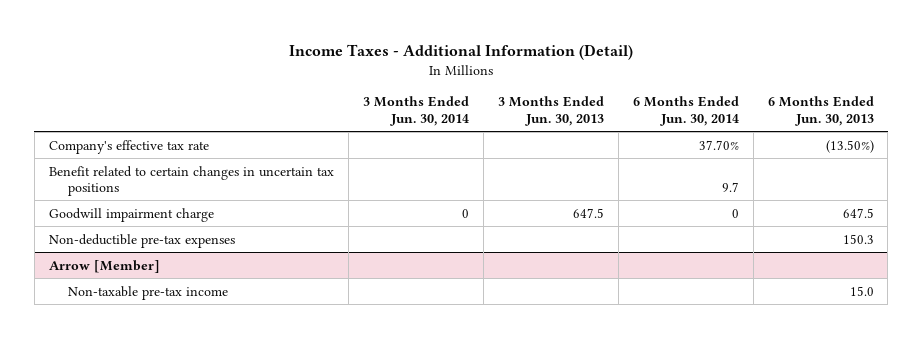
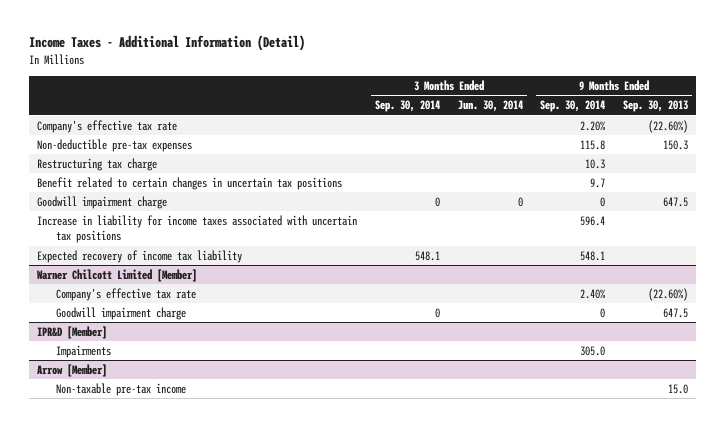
- | 3 Months Ended Jun. 30, 2014 | 3 Months Ended Jun. 30, 2013 | 6 Months Ended Jun. 30, 2014 | 6 Months Ended Jun. 30, 2013
+ | 3 Months Ended Sep. 30, 2014 | 3 Months Ended Jun. 30, 2014 | 9 Months Ended Sep. 30, 2014 | 9 Months Ended Sep. 30, 2013
moved up: Non-deductible pre-tax expenses | | | 115.8 | 150.3
+ Restructuring tax charge | | | 10.3 |
+ Increase in liability for income taxes associated with uncertain tax positions | | | 596.4 |
+ Expected recovery of income tax liability | 548.1 | | 548.1 |
+ Warner Chilcott Limited [Member]
+ Company's effective tax rate | | | 2.40% | (22.60%)
+ Goodwill impairment charge | 0 | | 0 | 647.5
+ IPR&D [Member]
+ Impairments | | | 305.0 |

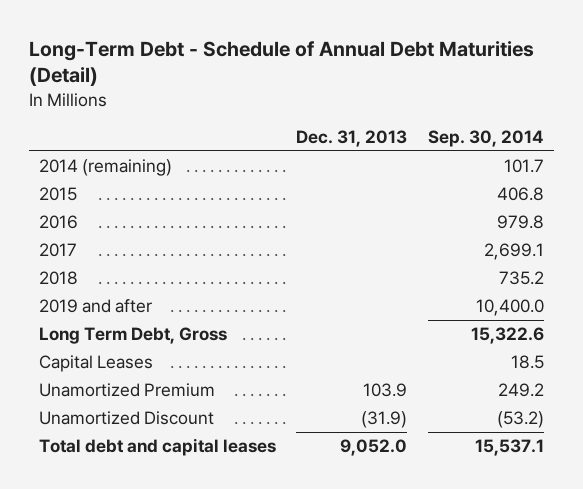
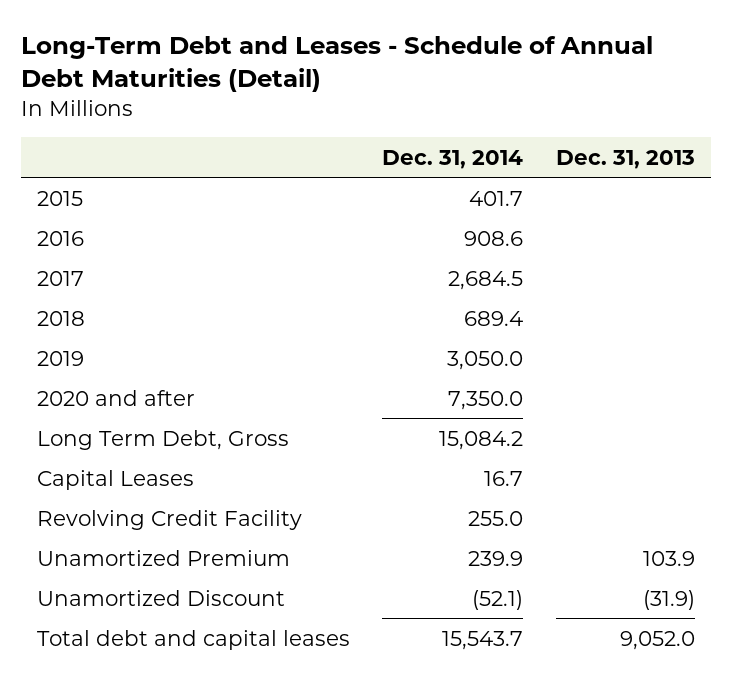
- Long-Term Debt - Schedule of Annual Debt Maturities (Detail)
+ Long-Term Debt and Leases - Schedule of Annual Debt Maturities (Detail)
- | Dec. 31, 2013 | Sep. 30, 2014
+ | Dec. 31, 2014 | Dec. 31, 2013
- 2014 (remaining) | | 101.7
- 2019 and after | | 10,400.0
+ 2019 | 3,050.0 |
+ 2020 and after | 7,350.0 |
+ Revolving Credit Facility | 255.0 |

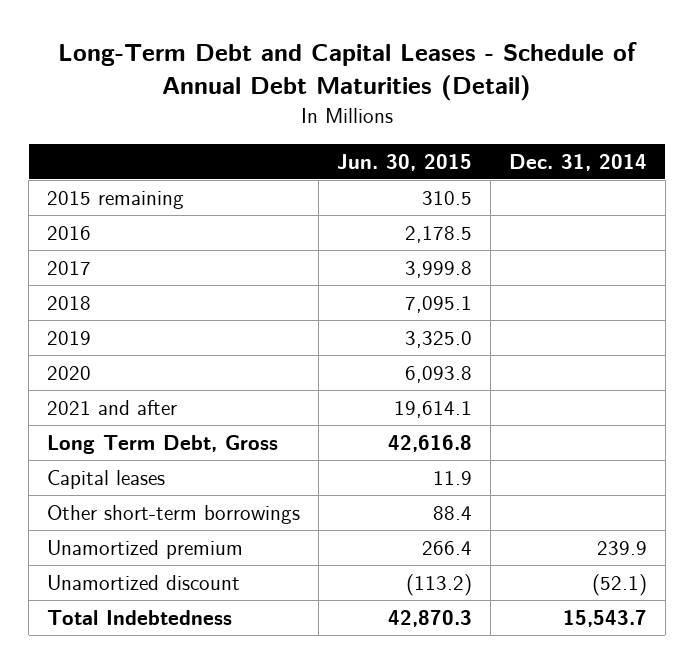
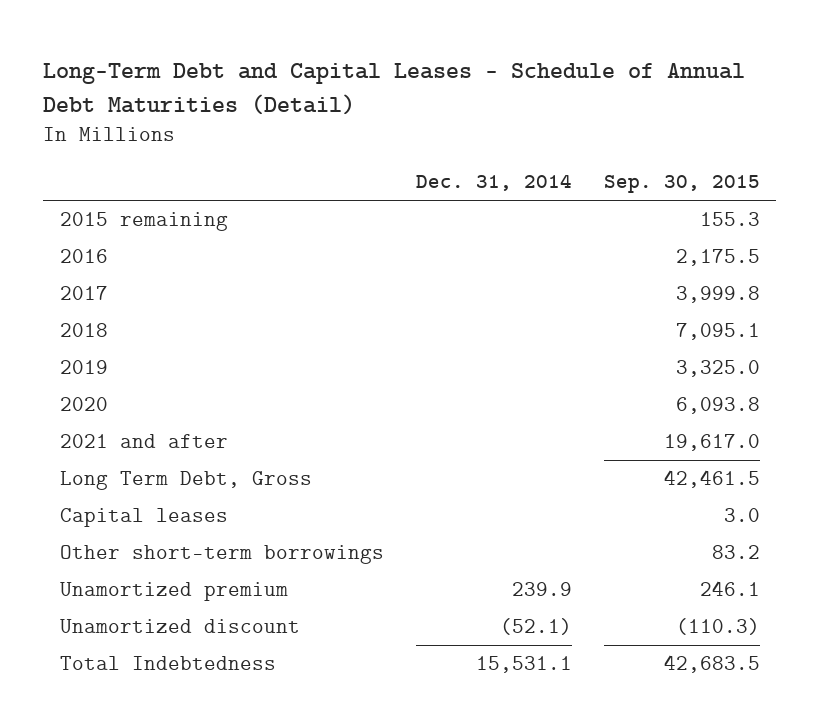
- | Jun. 30, 2015 | Dec. 31, 2014
+ | Dec. 31, 2014 | Sep. 30, 2015
- Total Indebtedness | 42,870.3 | 15,543.7
+ Total Indebtedness | 15,531.1 | 42,683.5

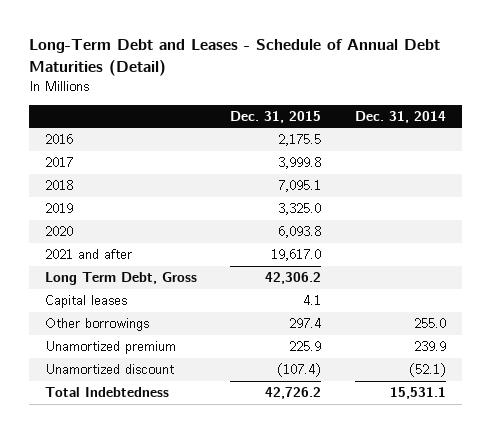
- Long-Term Debt and Capital Leases - Schedule of Annual Debt Maturities (Detail)
+ Long-Term Debt and Leases - Schedule of Annual Debt Maturities (Detail)
- | Dec. 31, 2014 | Sep. 30, 2015
+ | Dec. 31, 2015 | Dec. 31, 2014
- 2015 remaining | | 155.3
- Other short-term borrowings | | 83.2
+ Other borrowings | 297.4 | 255.0

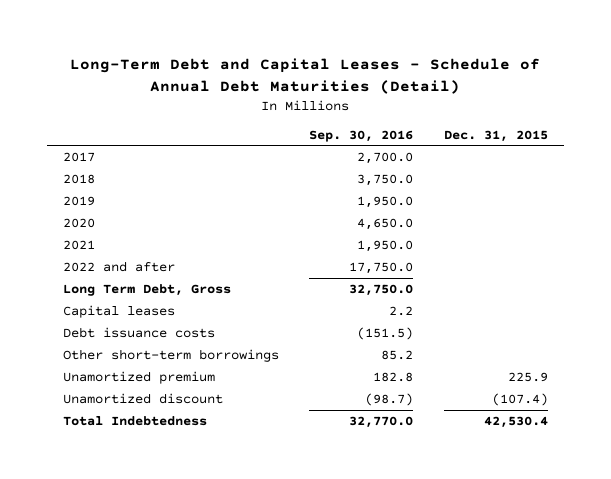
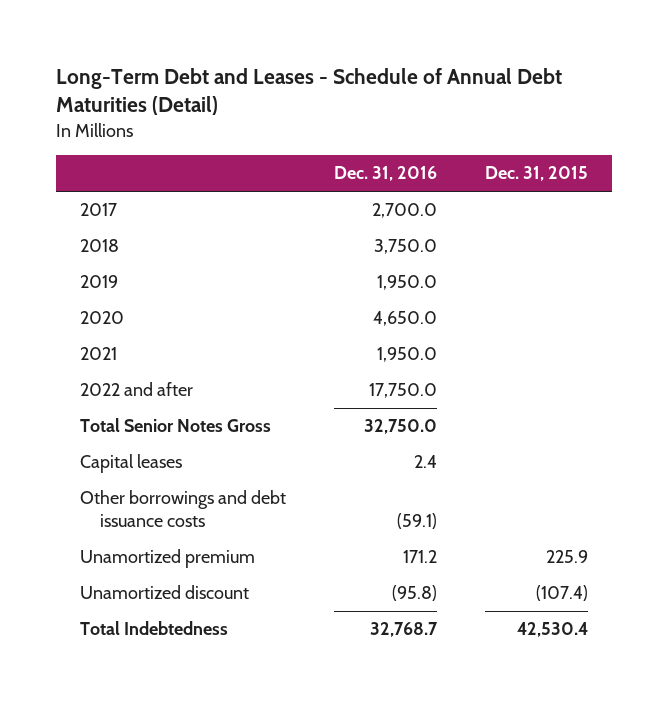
- Long-Term Debt and Capital Leases - Schedule of Annual Debt Maturities (Detail)
+ Long-Term Debt and Leases - Schedule of Annual Debt Maturities (Detail)
- | Sep. 30, 2016 | Dec. 31, 2015
+ | Dec. 31, 2016 | Dec. 31, 2015
- Long Term Debt, Gross | 32,750.0 |
+ Total Senior Notes Gross | 32,750.0 |
- Debt issuance costs | (151.5) |
- Other short-term borrowings | 85.2 |
+ Other borrowings and debt issuance costs | (59.1) |

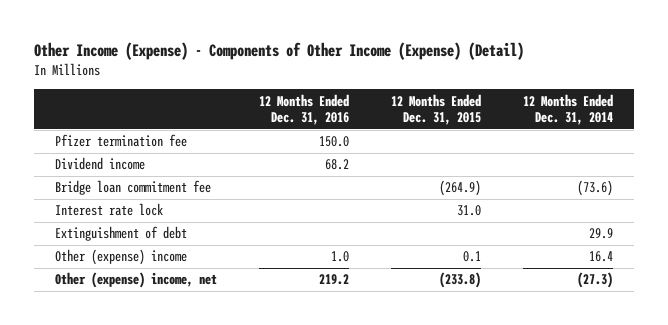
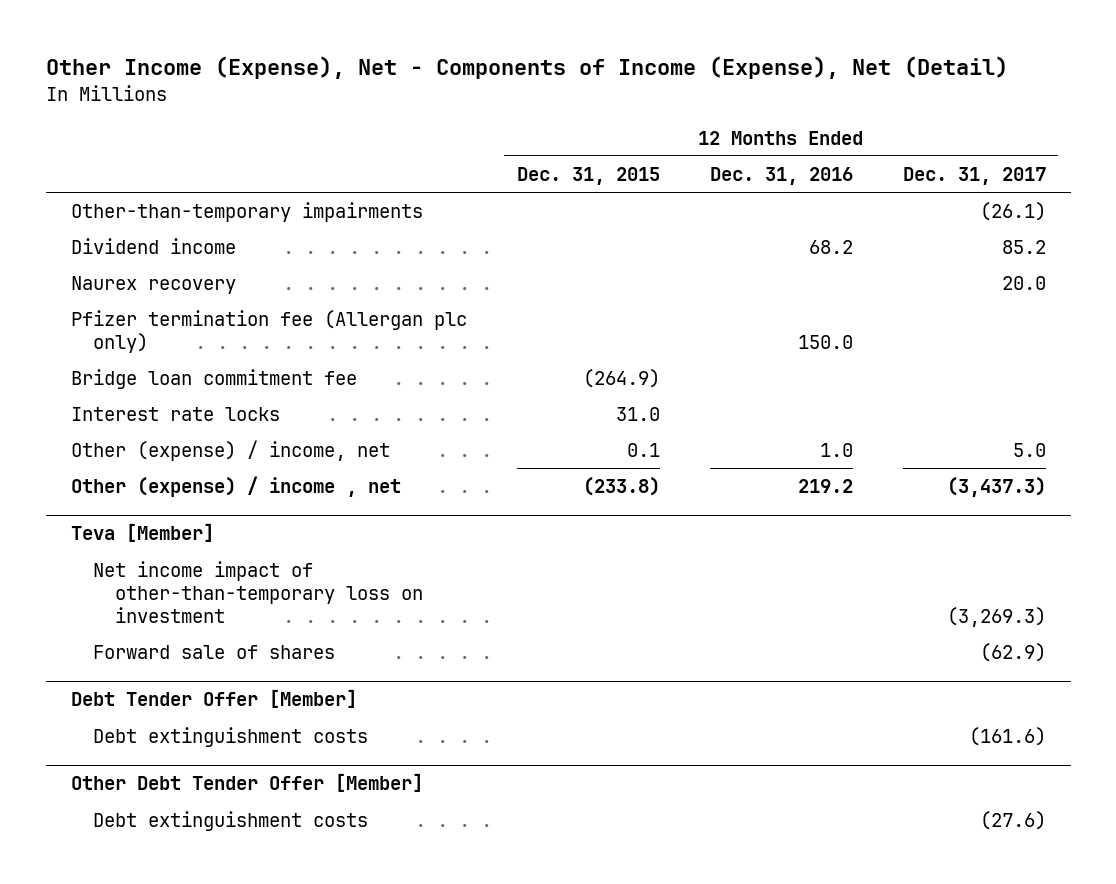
- Other Income (Expense) - Components of Other Income (Expense) (Detail)
+ Other Income (Expense), Net - Components of Income (Expense), Net (Detail)
- | 12 Months Ended Dec. 31, 2016 | 12 Months Ended Dec. 31, 2015 | 12 Months Ended Dec. 31, 2014
+ | 12 Months Ended Dec. 31, 2015 | 12 Months Ended Dec. 31, 2016 | 12 Months Ended Dec. 31, 2017
- Pfizer termination fee | 150.0 | |
+ Other-than-temporary impairments | | | (26.1)
+ Naurex recovery | | | 20.0
+ Pfizer termination fee (Allergan plc only) | | 150.0 |
- Interest rate lock | | 31.0 |
- Extinguishment of debt | | | 29.9
- Other (expense) income | 1.0 | 0.1 | 16.4
- Other (expense) income, net | 219.2 | (233.8) | (27.3)
+ Interest rate locks | 31.0 | |
+ Other (expense) / income, net | 0.1 | 1.0 | 5.0
+ Other (expense) / income , net | (233.8) | 219.2 | (3,437.3)
+ Teva [Member]
+ Net income impact of other-than-temporary loss on investment | | | (3,269.3)
+ Forward sale of shares | | | (62.9)
+ Debt Tender Offer [Member]
+ Debt extinguishment costs | | | (161.6)
+ Other Debt Tender Offer [Member]
+ Debt extinguishment costs | | | (27.6)

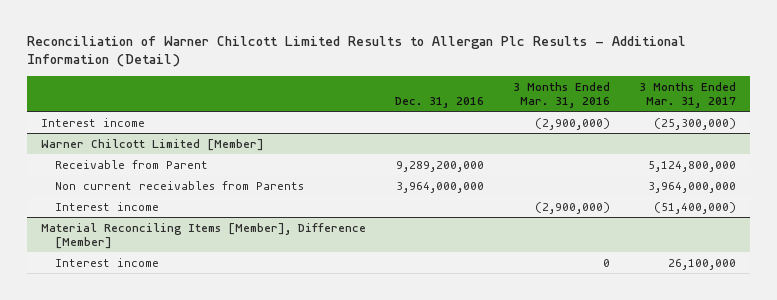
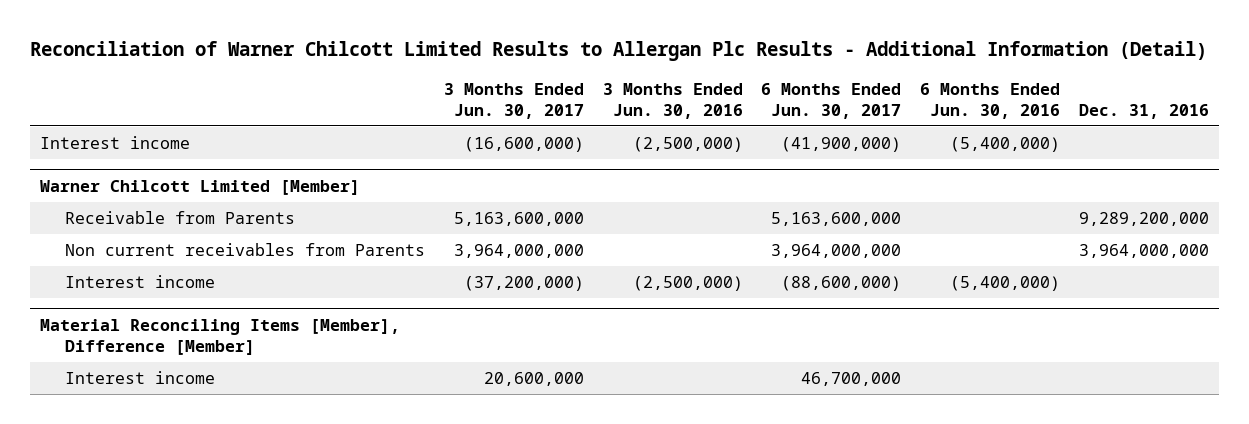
- | Dec. 31, 2016 | 3 Months Ended Mar. 31, 2016 | 3 Months Ended Mar. 31, 2017
+ | 3 Months Ended Jun. 30, 2017 | 3 Months Ended Jun. 30, 2016 | 6 Months Ended Jun. 30, 2017 | 6 Months Ended Jun. 30, 2016 | Dec. 31, 2016
@ Warner Chilcott Limited [Member]
- Receivable from Parent | 9,289,200,000 | | 5,124,800,000
+ Receivable from Parents | 5,163,600,000 | | 5,163,600,000 | | 9,289,200,000

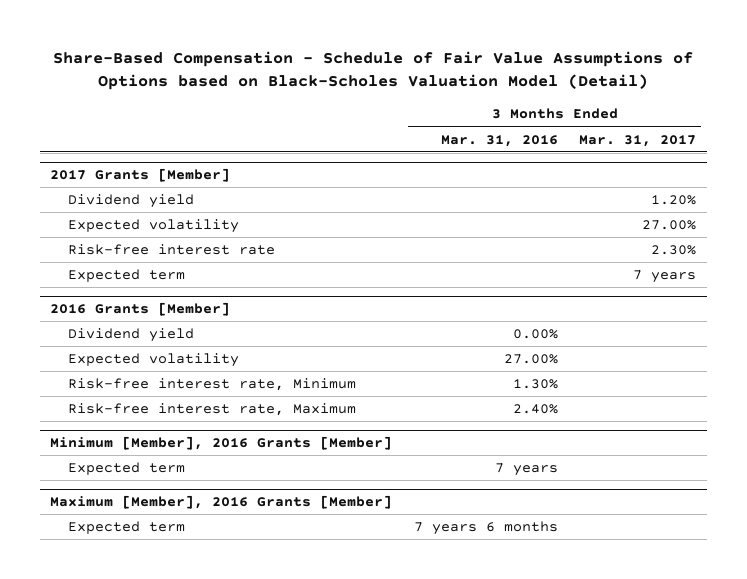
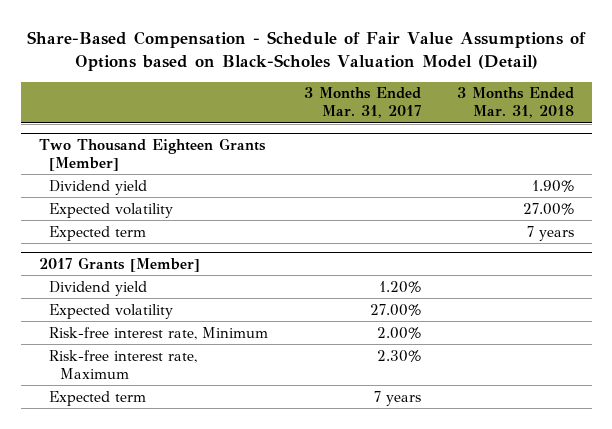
- | 3 Months Ended Mar. 31, 2016 | 3 Months Ended Mar. 31, 2017
+ | 3 Months Ended Mar. 31, 2017 | 3 Months Ended Mar. 31, 2018
+ Two Thousand Eighteen Grants [Member]
+ Dividend yield | | 1.90%
+ Expected volatility | | 27.00%
+ Expected term | | 7 years
@ 2017 Grants [Member]
- Risk-free interest rate | | 2.30%
+ Risk-free interest rate, Minimum | 2.00% |
+ Risk-free interest rate, Maximum | 2.30% |
- 2016 Grants [Member]
- Dividend yield | 0.00% |
- Expected volatility | 27.00% |
- Risk-free interest rate, Minimum | 1.30% |
- Risk-free interest rate, Maximum | 2.40% |
- Minimum [Member], 2016 Grants [Member]
- Expected term | 7 years |
- Maximum [Member], 2016 Grants [Member]
- Expected term | 7 years 6 months |

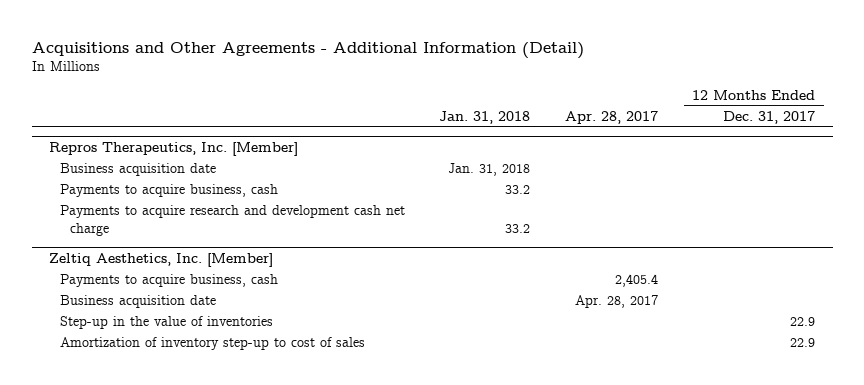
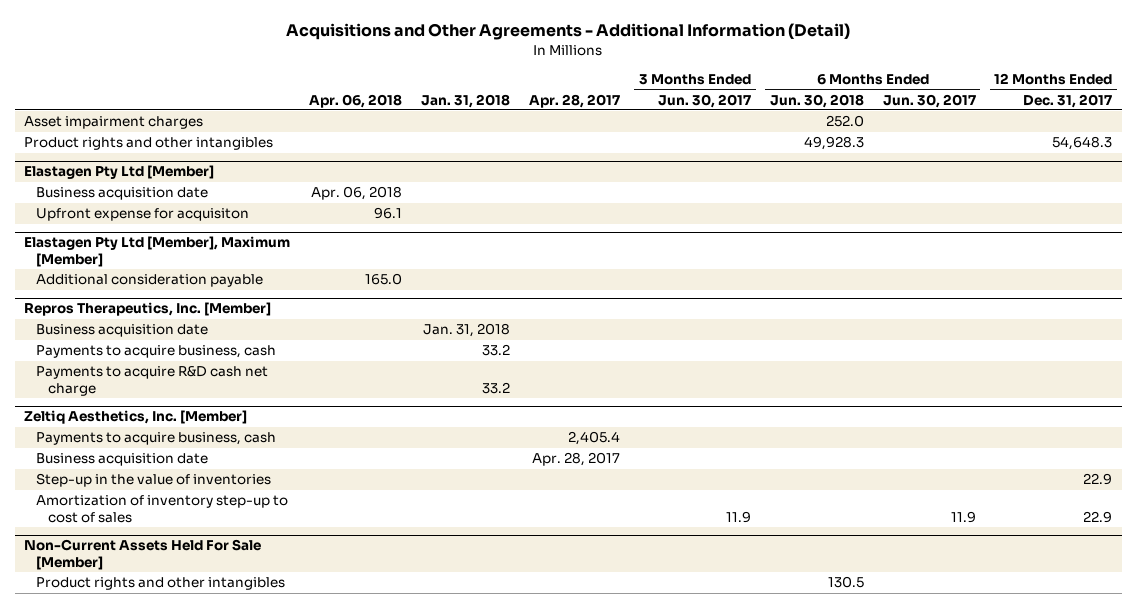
- | Jan. 31, 2018 | Apr. 28, 2017 | 12 Months Ended Dec. 31, 2017
+ | Apr. 06, 2018 | Jan. 31, 2018 | Apr. 28, 2017 | 3 Months Ended Jun. 30, 2017 | 6 Months Ended Jun. 30, 2018 | 6 Months Ended Jun. 30, 2017 | 12 Months Ended Dec. 31, 2017
+ Asset impairment charges | | | | | 252.0 | |
+ Product rights and other intangibles | | | | | 49,928.3 | | 54,648.3
+ Elastagen Pty Ltd [Member]
+ Business acquisition date | Apr. 06, 2018 | | | | | |
+ Upfront expense for acquisiton | 96.1 | | | | | |
+ Elastagen Pty Ltd [Member], Maximum [Member]
+ Additional consideration payable | 165.0 | | | | | |
@ Repros Therapeutics, Inc. [Member]
- Payments to acquire research and development cash net charge | 33.2 | |
+ Payments to acquire R&D cash net charge | | 33.2 | | | | |
+ Non-Current Assets Held For Sale [Member]
+ Product rights and other intangibles | | | | | 130.5 | |

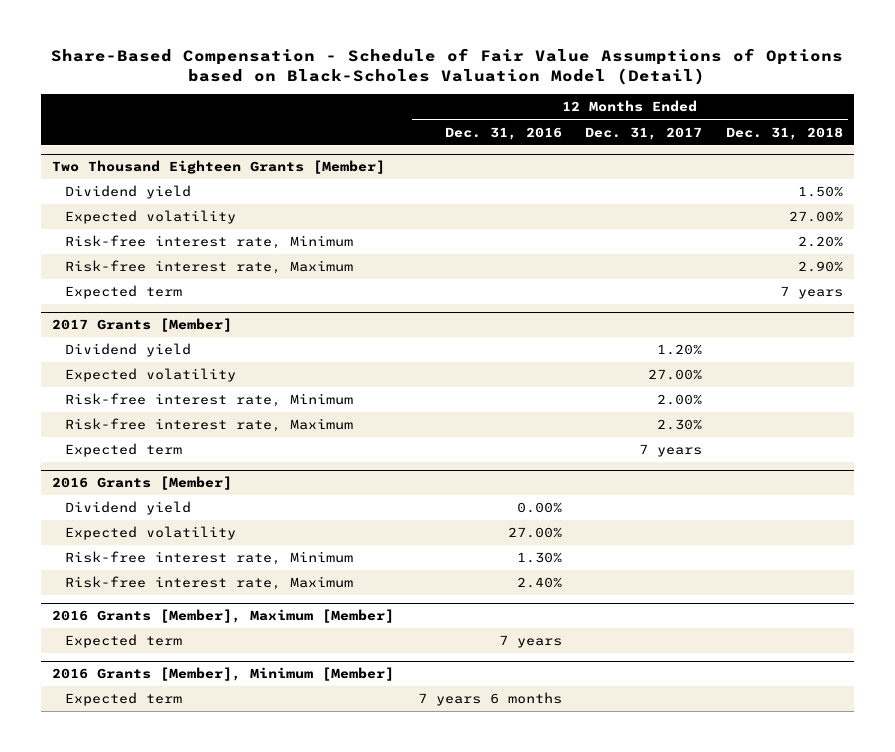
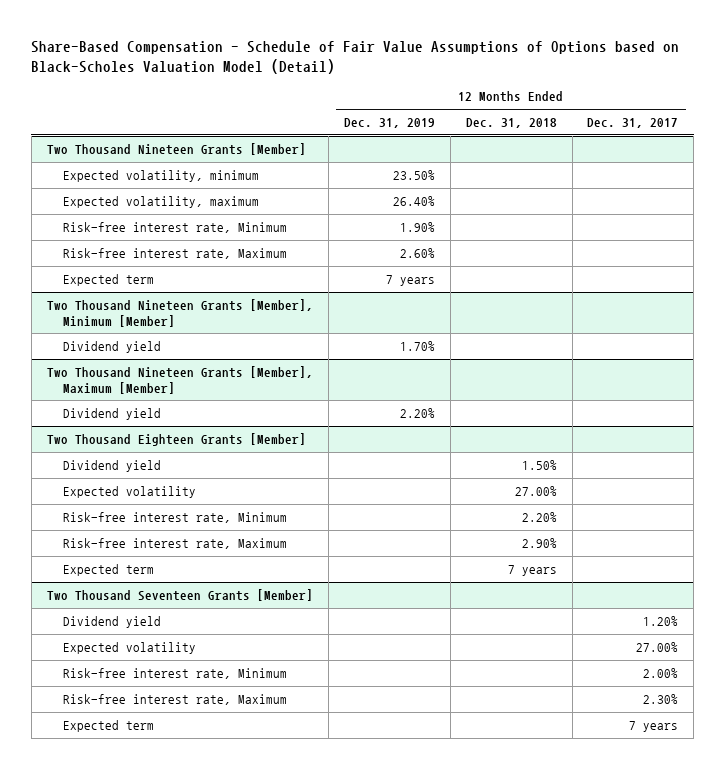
- | 12 Months Ended Dec. 31, 2016 | 12 Months Ended Dec. 31, 2017 | 12 Months Ended Dec. 31, 2018
+ | 12 Months Ended Dec. 31, 2019 | 12 Months Ended Dec. 31, 2018 | 12 Months Ended Dec. 31, 2017
+ Two Thousand Nineteen Grants [Member]
+ Expected volatility, minimum | 23.50% | |
+ Expected volatility, maximum | 26.40% | |
+ Risk-free interest rate, Minimum | 1.90% | |
+ Risk-free interest rate, Maximum | 2.60% | |
+ Expected term | 7 years | |
+ Two Thousand Nineteen Grants [Member], Minimum [Member]
+ Dividend yield | 1.70% | |
+ Two Thousand Nineteen Grants [Member], Maximum [Member]
+ Dividend yield | 2.20% | |
- 2017 Grants [Member]
+ Two Thousand Seventeen Grants [Member]
- 2016 Grants [Member]
- Dividend yield | 0.00% | |
- Expected volatility | 27.00% | |
- Risk-free interest rate, Minimum | 1.30% | |
- Risk-free interest rate, Maximum | 2.40% | |
- 2016 Grants [Member], Maximum [Member]
- Expected term | 7 years | |
- 2016 Grants [Member], Minimum [Member]
- Expected term | 7 years 6 months | |

